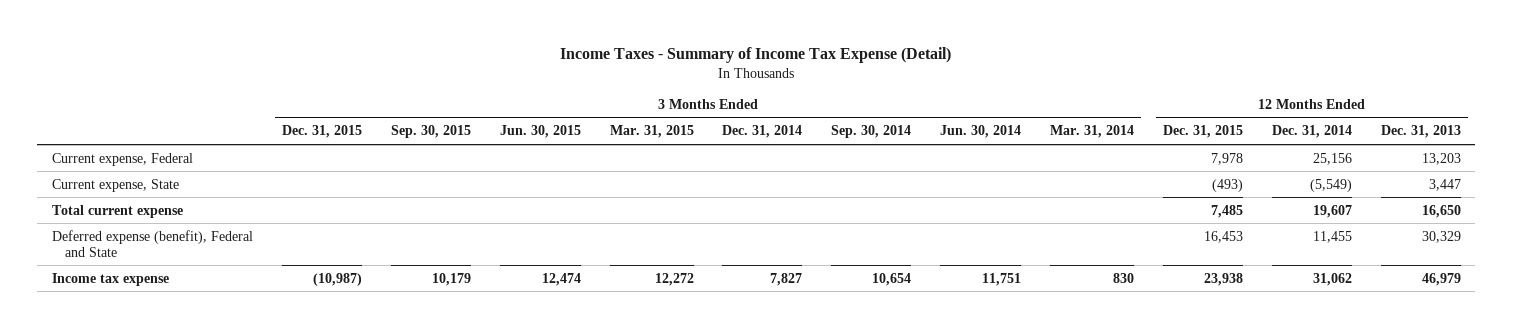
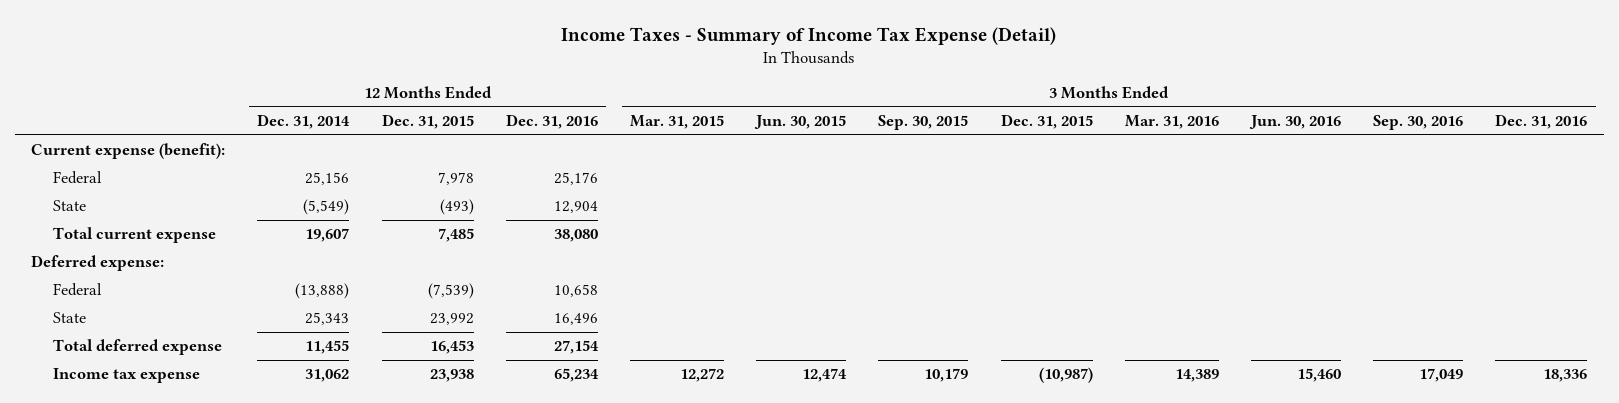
- | 3 Months Ended Dec. 31, 2015 | 3 Months Ended Sep. 30, 2015 | 3 Months Ended Jun. 30, 2015 | 3 Months Ended Mar. 31, 2015 | 3 Months Ended Dec. 31, 2014 | 3 Months Ended Sep. 30, 2014 | 3 Months Ended Jun. 30, 2014 | 3 Months Ended Mar. 31, 2014 | 12 Months Ended Dec. 31, 2015 | 12 Months Ended Dec. 31, 2014 | 12 Months Ended Dec. 31, 2013
+ | 12 Months Ended Dec. 31, 2014 | 12 Months Ended Dec. 31, 2015 | 12 Months Ended Dec. 31, 2016 | 3 Months Ended Mar. 31, 2015 | 3 Months Ended Jun. 30, 2015 | 3 Months Ended Sep. 30, 2015 | 3 Months Ended Dec. 31, 2015 | 3 Months Ended Mar. 31, 2016 | 3 Months Ended Jun. 30, 2016 | 3 Months Ended Sep. 30, 2016 | 3 Months Ended Dec. 31, 2016
- Current expense, Federal | | | | | | | | | 7,978 | 25,156 | 13,203
- Current expense, State | | | | | | | | | (493) | (5,549) | 3,447
+ Current expense (benefit):
+ Federal | 25,156 | 7,978 | 25,176 | | | | | | | |
+ State | (5,549) | (493) | 12,904 | | | | | | | |
- Deferred expense (benefit), Federal and State | | | | | | | | | 16,453 | 11,455 | 30,329
+ Deferred expense:
+ Federal | (13,888) | (7,539) | 10,658 | | | | | | | |
+ State | 25,343 | 23,992 | 16,496 | | | | | | | |
+ Total deferred expense | 11,455 | 16,453 | 27,154 | | | | | | | |

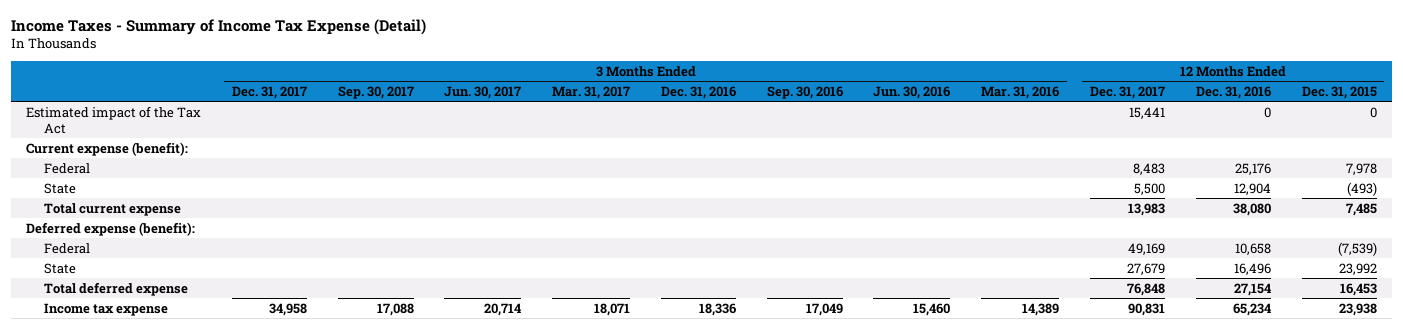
- | 12 Months Ended Dec. 31, 2014 | 12 Months Ended Dec. 31, 2015 | 12 Months Ended Dec. 31, 2016 | 3 Months Ended Mar. 31, 2015 | 3 Months Ended Jun. 30, 2015 | 3 Months Ended Sep. 30, 2015 | 3 Months Ended Dec. 31, 2015 | 3 Months Ended Mar. 31, 2016 | 3 Months Ended Jun. 30, 2016 | 3 Months Ended Sep. 30, 2016 | 3 Months Ended Dec. 31, 2016
+ | 3 Months Ended Dec. 31, 2017 | 3 Months Ended Sep. 30, 2017 | 3 Months Ended Jun. 30, 2017 | 3 Months Ended Mar. 31, 2017 | 3 Months Ended Dec. 31, 2016 | 3 Months Ended Sep. 30, 2016 | 3 Months Ended Jun. 30, 2016 | 3 Months Ended Mar. 31, 2016 | 12 Months Ended Dec. 31, 2017 | 12 Months Ended Dec. 31, 2016 | 12 Months Ended Dec. 31, 2015
+ Estimated impact of the Tax Act | | | | | | | | | 15,441 | 0 | 0
- Deferred expense:
+ Deferred expense (benefit):

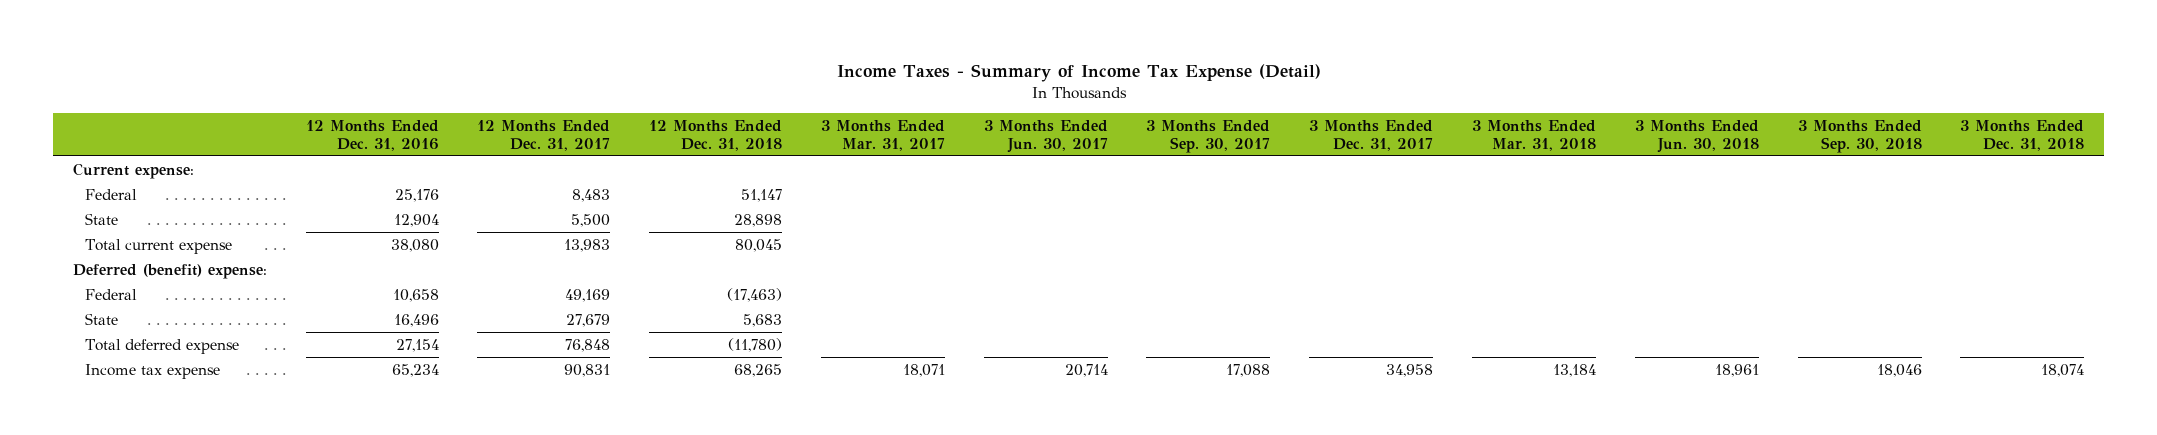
- | 3 Months Ended Dec. 31, 2017 | 3 Months Ended Sep. 30, 2017 | 3 Months Ended Jun. 30, 2017 | 3 Months Ended Mar. 31, 2017 | 3 Months Ended Dec. 31, 2016 | 3 Months Ended Sep. 30, 2016 | 3 Months Ended Jun. 30, 2016 | 3 Months Ended Mar. 31, 2016 | 12 Months Ended Dec. 31, 2017 | 12 Months Ended Dec. 31, 2016 | 12 Months Ended Dec. 31, 2015
+ | 12 Months Ended Dec. 31, 2016 | 12 Months Ended Dec. 31, 2017 | 12 Months Ended Dec. 31, 2018 | 3 Months Ended Mar. 31, 2017 | 3 Months Ended Jun. 30, 2017 | 3 Months Ended Sep. 30, 2017 | 3 Months Ended Dec. 31, 2017 | 3 Months Ended Mar. 31, 2018 | 3 Months Ended Jun. 30, 2018 | 3 Months Ended Sep. 30, 2018 | 3 Months Ended Dec. 31, 2018
- Estimated impact of the Tax Act | | | | | | | | | 15,441 | 0 | 0
- Current expense (benefit):
+ Current expense:
- Deferred expense (benefit):
+ Deferred (benefit) expense:

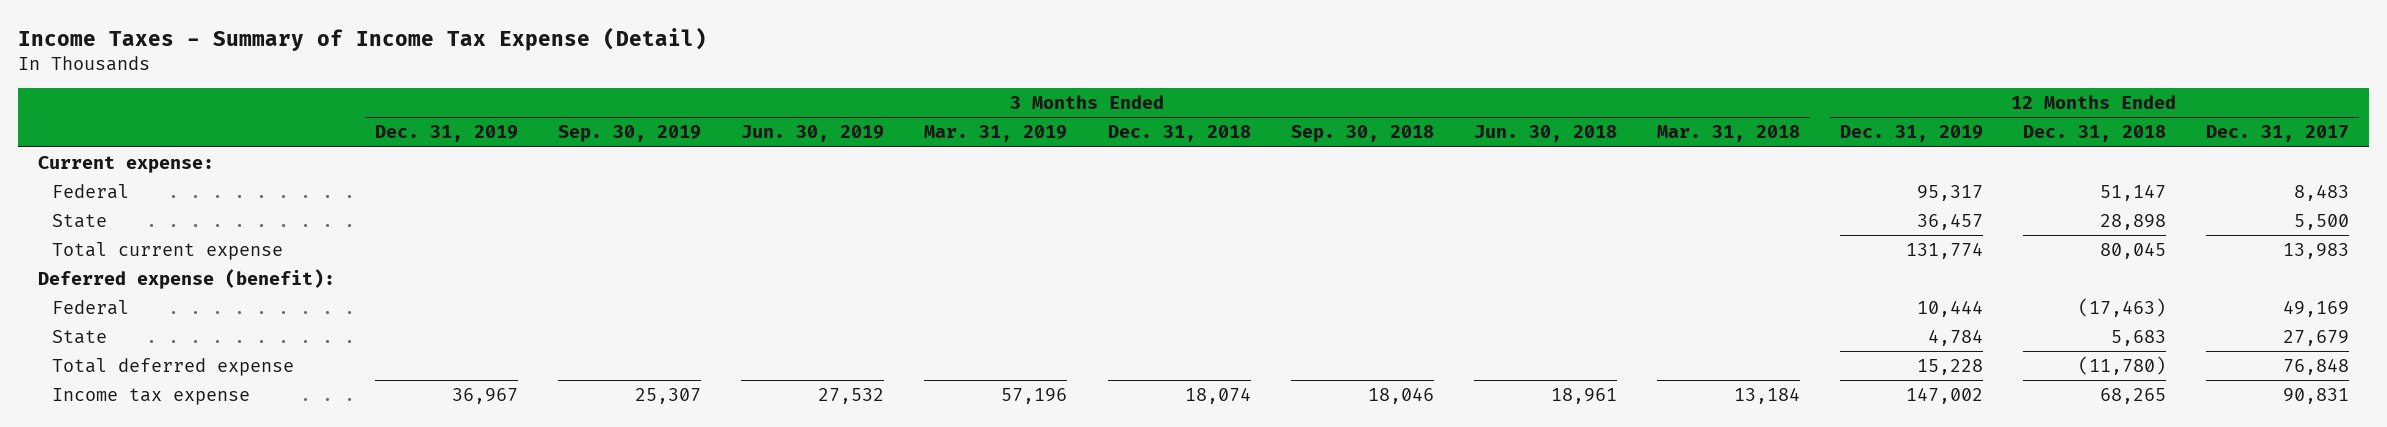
- | 12 Months Ended Dec. 31, 2016 | 12 Months Ended Dec. 31, 2017 | 12 Months Ended Dec. 31, 2018 | 3 Months Ended Mar. 31, 2017 | 3 Months Ended Jun. 30, 2017 | 3 Months Ended Sep. 30, 2017 | 3 Months Ended Dec. 31, 2017 | 3 Months Ended Mar. 31, 2018 | 3 Months Ended Jun. 30, 2018 | 3 Months Ended Sep. 30, 2018 | 3 Months Ended Dec. 31, 2018
+ | 3 Months Ended Dec. 31, 2019 | 3 Months Ended Sep. 30, 2019 | 3 Months Ended Jun. 30, 2019 | 3 Months Ended Mar. 31, 2019 | 3 Months Ended Dec. 31, 2018 | 3 Months Ended Sep. 30, 2018 | 3 Months Ended Jun. 30, 2018 | 3 Months Ended Mar. 31, 2018 | 12 Months Ended Dec. 31, 2019 | 12 Months Ended Dec. 31, 2018 | 12 Months Ended Dec. 31, 2017
- Deferred (benefit) expense:
+ Deferred expense (benefit):

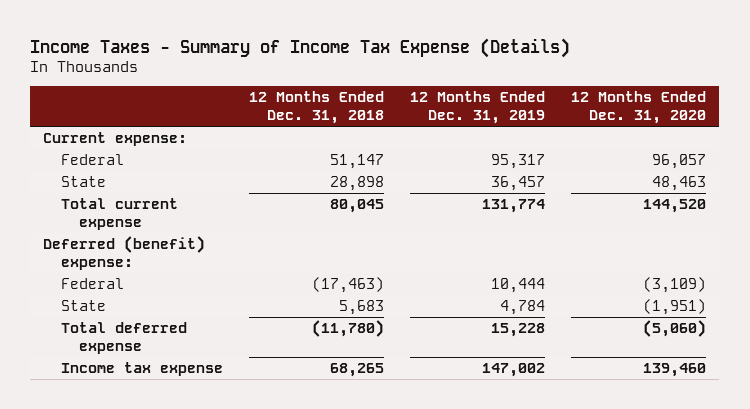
- Income Taxes - Summary of Income Tax Expense (Detail)
+ Income Taxes - Summary of Income Tax Expense (Details)
- | 3 Months Ended Dec. 31, 2019 | 3 Months Ended Sep. 30, 2019 | 3 Months Ended Jun. 30, 2019 | 3 Months Ended Mar. 31, 2019 | 3 Months Ended Dec. 31, 2018 | 3 Months Ended Sep. 30, 2018 | 3 Months Ended Jun. 30, 2018 | 3 Months Ended Mar. 31, 2018 | 12 Months Ended Dec. 31, 2019 | 12 Months Ended Dec. 31, 2018 | 12 Months Ended Dec. 31, 2017
+ | 12 Months Ended Dec. 31, 2018 | 12 Months Ended Dec. 31, 2019 | 12 Months Ended Dec. 31, 2020
- Deferred expense (benefit):
+ Deferred (benefit) expense:

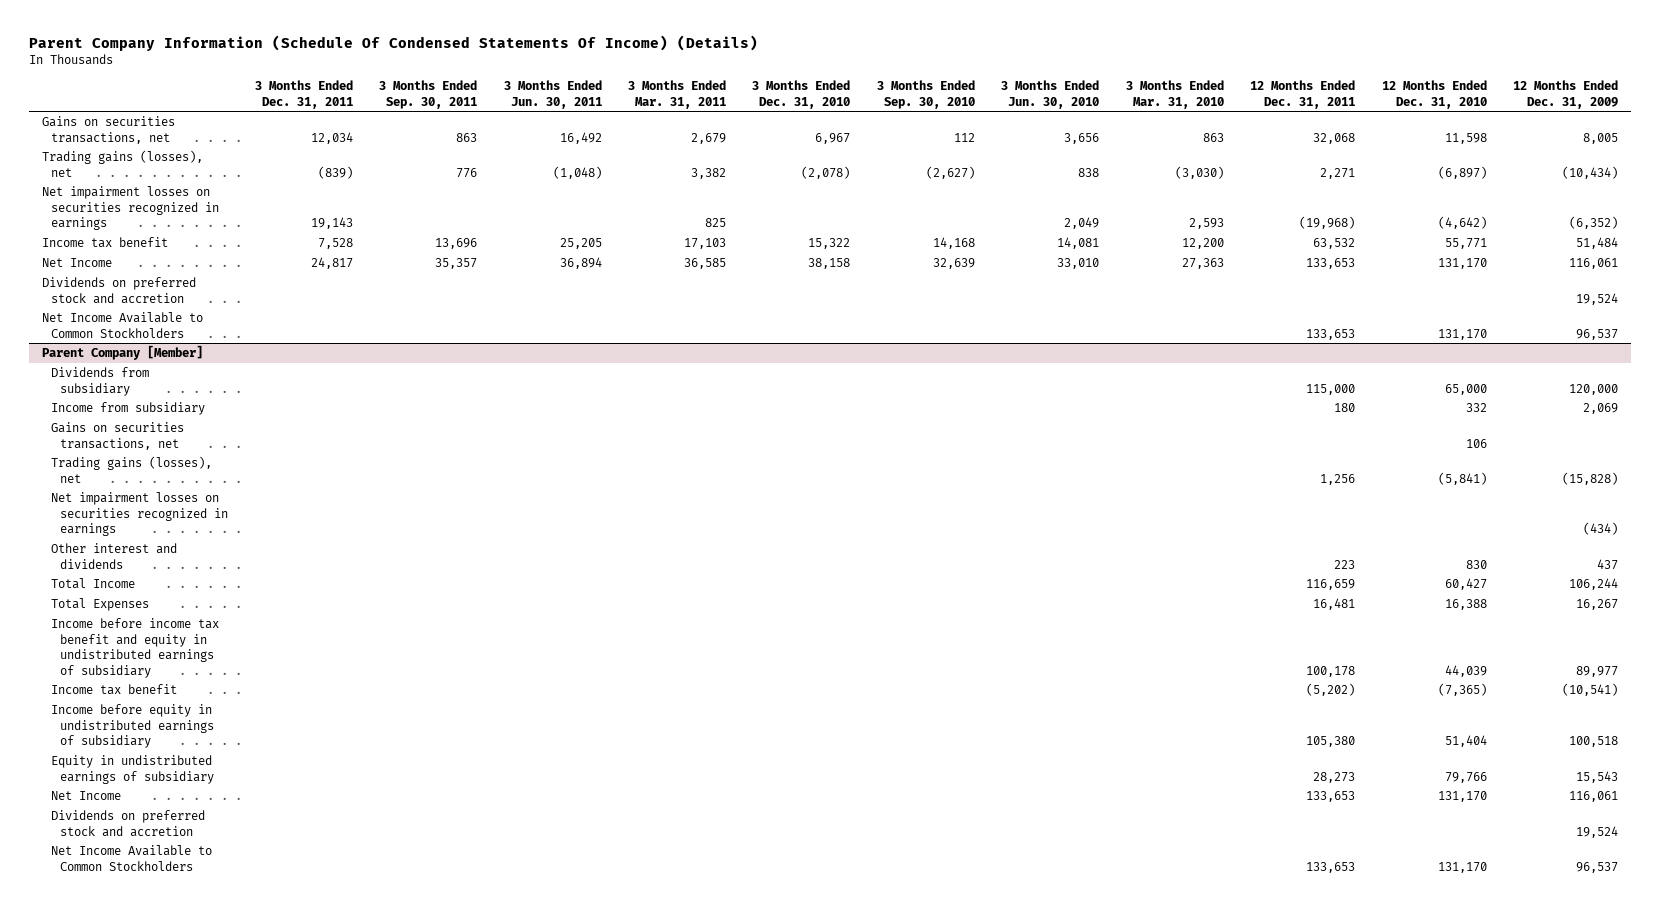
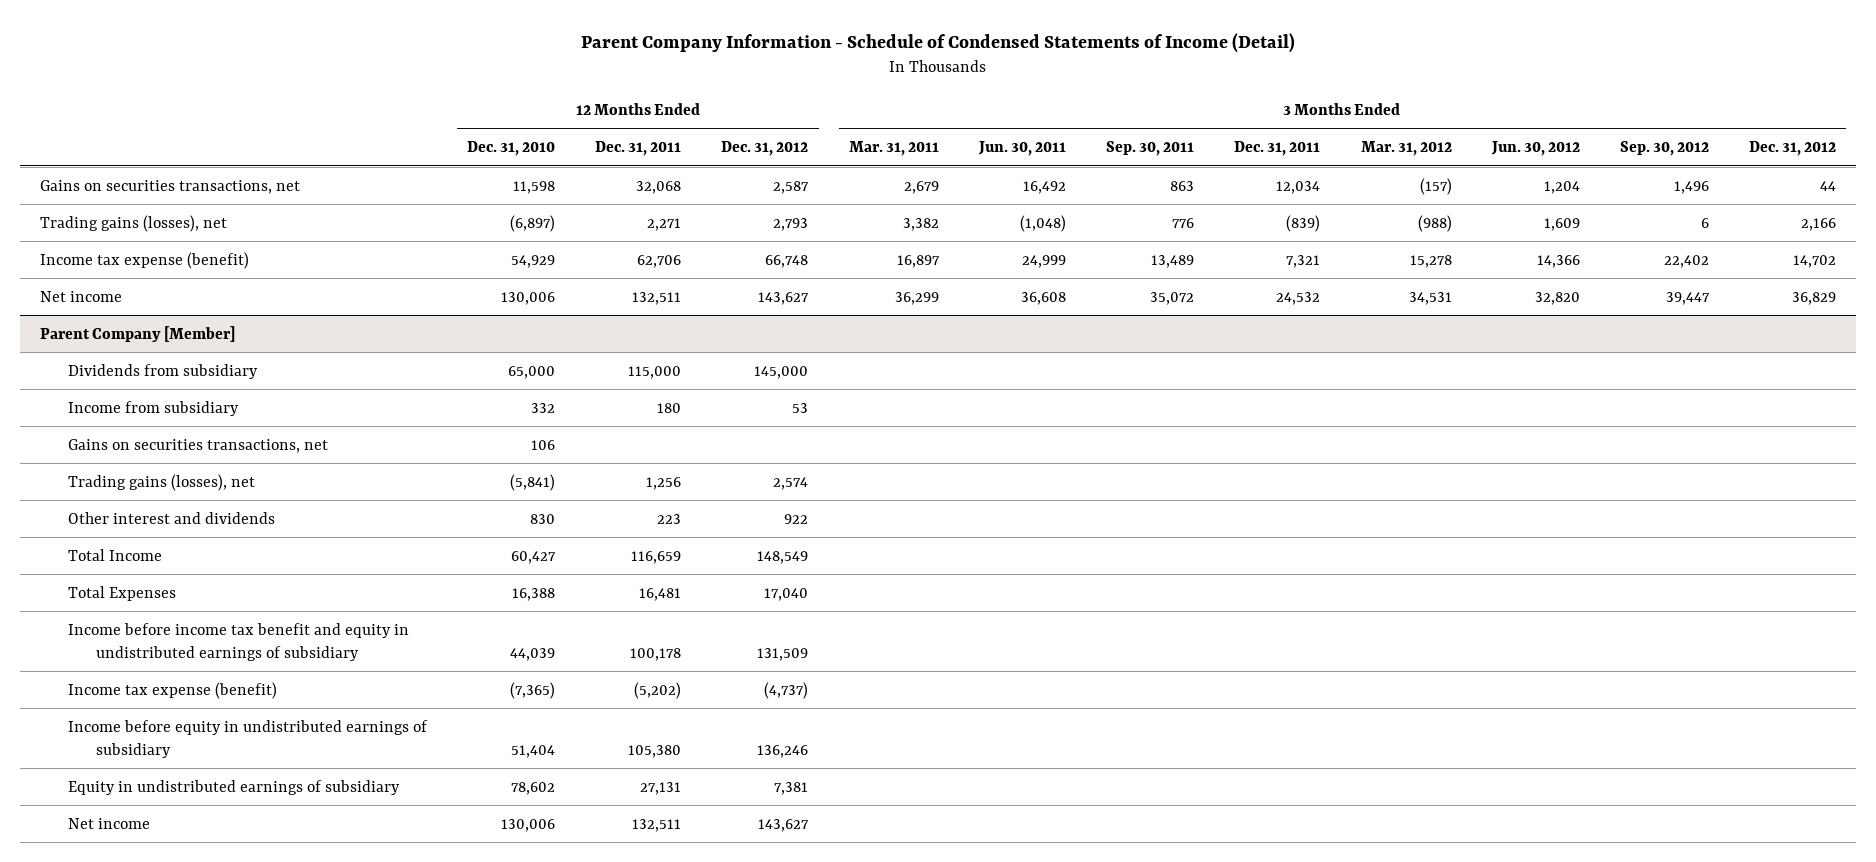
- Parent Company Information (Schedule Of Condensed Statements Of Income) (Details)
+ Parent Company Information - Schedule of Condensed Statements of Income (Detail)
- | 3 Months Ended Dec. 31, 2011 | 3 Months Ended Sep. 30, 2011 | 3 Months Ended Jun. 30, 2011 | 3 Months Ended Mar. 31, 2011 | 3 Months Ended Dec. 31, 2010 | 3 Months Ended Sep. 30, 2010 | 3 Months Ended Jun. 30, 2010 | 3 Months Ended Mar. 31, 2010 | 12 Months Ended Dec. 31, 2011 | 12 Months Ended Dec. 31, 2010 | 12 Months Ended Dec. 31, 2009
+ | 12 Months Ended Dec. 31, 2010 | 12 Months Ended Dec. 31, 2011 | 12 Months Ended Dec. 31, 2012 | 3 Months Ended Mar. 31, 2011 | 3 Months Ended Jun. 30, 2011 | 3 Months Ended Sep. 30, 2011 | 3 Months Ended Dec. 31, 2011 | 3 Months Ended Mar. 31, 2012 | 3 Months Ended Jun. 30, 2012 | 3 Months Ended Sep. 30, 2012 | 3 Months Ended Dec. 31, 2012
- Net impairment losses on securities recognized in earnings | 19,143 | | | 825 | | | 2,049 | 2,593 | (19,968) | (4,642) | (6,352)
- Income tax benefit | 7,528 | 13,696 | 25,205 | 17,103 | 15,322 | 14,168 | 14,081 | 12,200 | 63,532 | 55,771 | 51,484
- Net Income | 24,817 | 35,357 | 36,894 | 36,585 | 38,158 | 32,639 | 33,010 | 27,363 | 133,653 | 131,170 | 116,061
- Dividends on preferred stock and accretion | | | | | | | | | | | 19,524
- Net Income Available to Common Stockholders | | | | | | | | | 133,653 | 131,170 | 96,537
+ Income tax expense (benefit) | 54,929 | 62,706 | 66,748 | 16,897 | 24,999 | 13,489 | 7,321 | 15,278 | 14,366 | 22,402 | 14,702
+ Net income | 130,006 | 132,511 | 143,627 | 36,299 | 36,608 | 35,072 | 24,532 | 34,531 | 32,820 | 39,447 | 36,829
@ Parent Company [Member]
- Net impairment losses on securities recognized in earnings | | | | | | | | | | | (434)
- Income tax benefit | | | | | | | | | (5,202) | (7,365) | (10,541)
+ Income tax expense (benefit) | (7,365) | (5,202) | (4,737) | | | | | | | |
- Equity in undistributed earnings of subsidiary | | | | | | | | | 28,273 | 79,766 | 15,543
- Net Income | | | | | | | | | 133,653 | 131,170 | 116,061
- Dividends on preferred stock and accretion | | | | | | | | | | | 19,524
- Net Income Available to Common Stockholders | | | | | | | | | 133,653 | 131,170 | 96,537
+ Equity in undistributed earnings of subsidiary | 78,602 | 27,131 | 7,381 | | | | | | | |
+ Net income | 130,006 | 132,511 | 143,627 | | | | | | | |

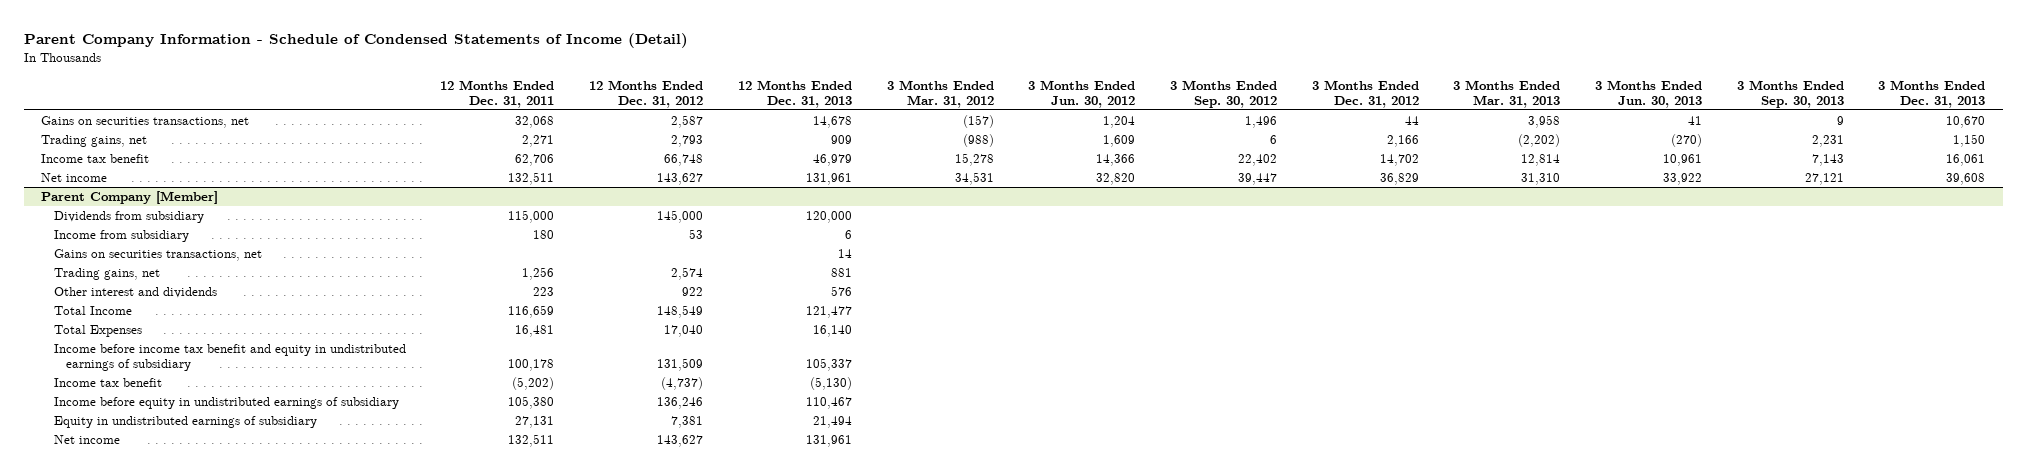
- | 12 Months Ended Dec. 31, 2010 | 12 Months Ended Dec. 31, 2011 | 12 Months Ended Dec. 31, 2012 | 3 Months Ended Mar. 31, 2011 | 3 Months Ended Jun. 30, 2011 | 3 Months Ended Sep. 30, 2011 | 3 Months Ended Dec. 31, 2011 | 3 Months Ended Mar. 31, 2012 | 3 Months Ended Jun. 30, 2012 | 3 Months Ended Sep. 30, 2012 | 3 Months Ended Dec. 31, 2012
+ | 12 Months Ended Dec. 31, 2011 | 12 Months Ended Dec. 31, 2012 | 12 Months Ended Dec. 31, 2013 | 3 Months Ended Mar. 31, 2012 | 3 Months Ended Jun. 30, 2012 | 3 Months Ended Sep. 30, 2012 | 3 Months Ended Dec. 31, 2012 | 3 Months Ended Mar. 31, 2013 | 3 Months Ended Jun. 30, 2013 | 3 Months Ended Sep. 30, 2013 | 3 Months Ended Dec. 31, 2013
- Trading gains (losses), net | (6,897) | 2,271 | 2,793 | 3,382 | (1,048) | 776 | (839) | (988) | 1,609 | 6 | 2,166
- Income tax expense (benefit) | 54,929 | 62,706 | 66,748 | 16,897 | 24,999 | 13,489 | 7,321 | 15,278 | 14,366 | 22,402 | 14,702
+ Trading gains, net | 2,271 | 2,793 | 909 | (988) | 1,609 | 6 | 2,166 | (2,202) | (270) | 2,231 | 1,150
+ Income tax benefit | 62,706 | 66,748 | 46,979 | 15,278 | 14,366 | 22,402 | 14,702 | 12,814 | 10,961 | 7,143 | 16,061
@ Parent Company [Member]
- Trading gains (losses), net | (5,841) | 1,256 | 2,574 | | | | | | | |
+ Trading gains, net | 1,256 | 2,574 | 881 | | | | | | | |
- Income tax expense (benefit) | (7,365) | (5,202) | (4,737) | | | | | | | |
+ Income tax benefit | (5,202) | (4,737) | (5,130) | | | | | | | |

